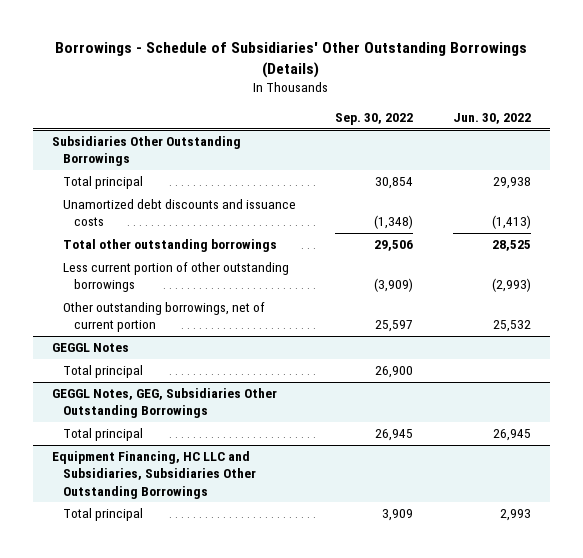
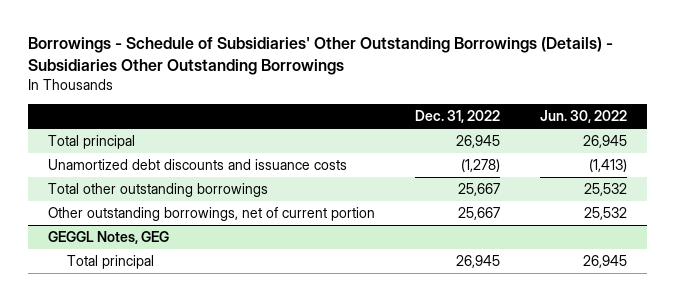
- Borrowings - Schedule of Subsidiaries' Other Outstanding Borrowings (Details)
+ Borrowings - Schedule of Subsidiaries' Other Outstanding Borrowings (Details) - Subsidiaries Other Outstanding Borrowings
- | Sep. 30, 2022 | Jun. 30, 2022
+ | Dec. 31, 2022 | Jun. 30, 2022
- Subsidiaries Other Outstanding Borrowings
- Total principal | 30,854 | 29,938
+ Total principal | 26,945 | 26,945
- Total other outstanding borrowings | 29,506 | 28,525
- Less current portion of other outstanding borrowings | (3,909) | (2,993)
+ Total other outstanding borrowings | 25,667 | 25,532
- GEGGL Notes
- Total principal | 26,900 |
- GEGGL Notes, GEG, Subsidiaries Other Outstanding Borrowings
+ GEGGL Notes, GEG
- Equipment Financing, HC LLC and Subsidiaries, Subsidiaries Other Outstanding Borrowings
- Total principal | 3,909 | 2,993

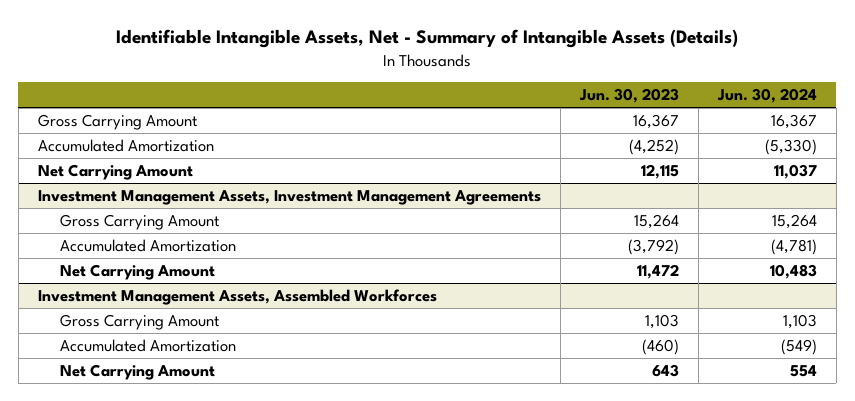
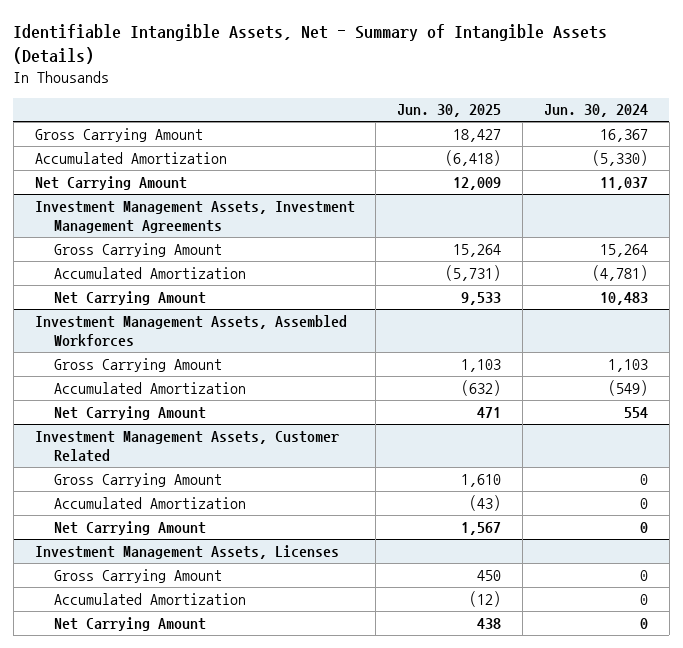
- | Jun. 30, 2023 | Jun. 30, 2024
+ | Jun. 30, 2025 | Jun. 30, 2024
+ Investment Management Assets, Customer Related
+ Gross Carrying Amount | 1,610 | 0
+ Accumulated Amortization | (43) | 0
+ Net Carrying Amount | 1,567 | 0
+ Investment Management Assets, Licenses
+ Gross Carrying Amount | 450 | 0
+ Accumulated Amortization | (12) | 0
+ Net Carrying Amount | 438 | 0

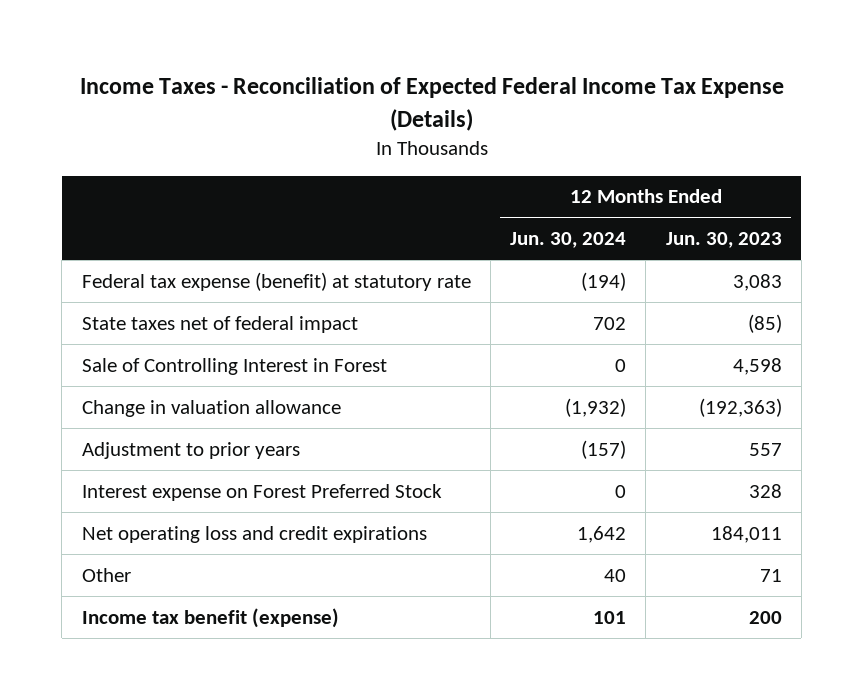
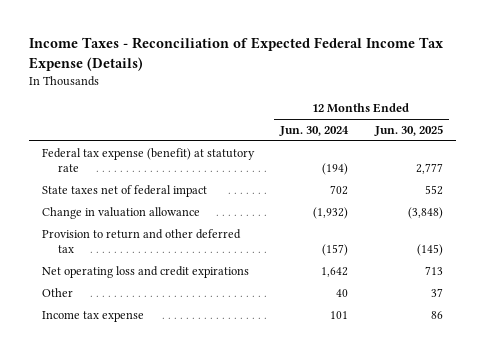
- | 12 Months Ended Jun. 30, 2024 | 12 Months Ended Jun. 30, 2023
+ | 12 Months Ended Jun. 30, 2024 | 12 Months Ended Jun. 30, 2025
- Sale of Controlling Interest in Forest | 0 | 4,598
- Adjustment to prior years | (157) | 557
- Interest expense on Forest Preferred Stock | 0 | 328
+ Provision to return and other deferred tax | (157) | (145)
- Income tax benefit (expense) | 101 | 200
+ Income tax expense | 101 | 86

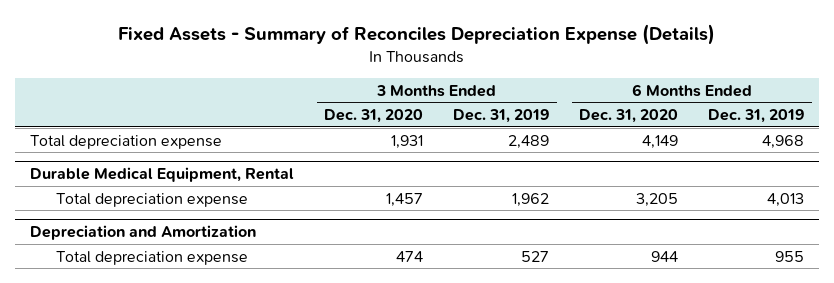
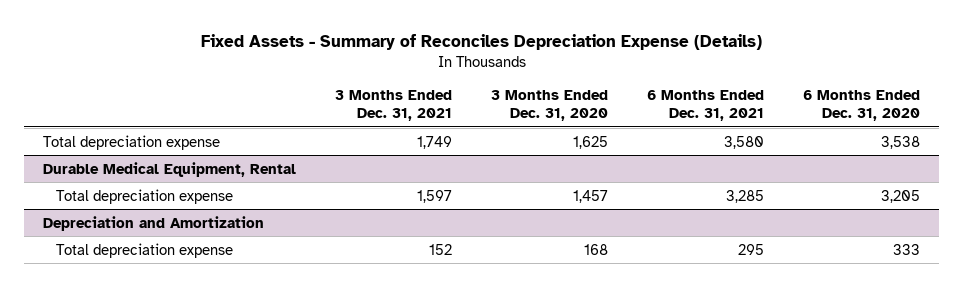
- | 3 Months Ended Dec. 31, 2020 | 3 Months Ended Dec. 31, 2019 | 6 Months Ended Dec. 31, 2020 | 6 Months Ended Dec. 31, 2019
+ | 3 Months Ended Dec. 31, 2021 | 3 Months Ended Dec. 31, 2020 | 6 Months Ended Dec. 31, 2021 | 6 Months Ended Dec. 31, 2020
- Total depreciation expense | 1,931 | 2,489 | 4,149 | 4,968
+ Total depreciation expense | 1,749 | 1,625 | 3,580 | 3,538
@ Depreciation and Amortization
- Total depreciation expense | 474 | 527 | 944 | 955
+ Total depreciation expense | 152 | 168 | 295 | 333

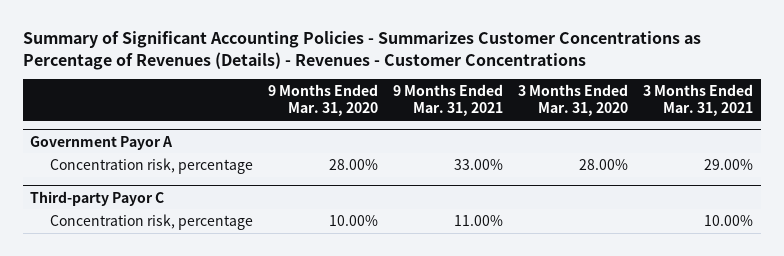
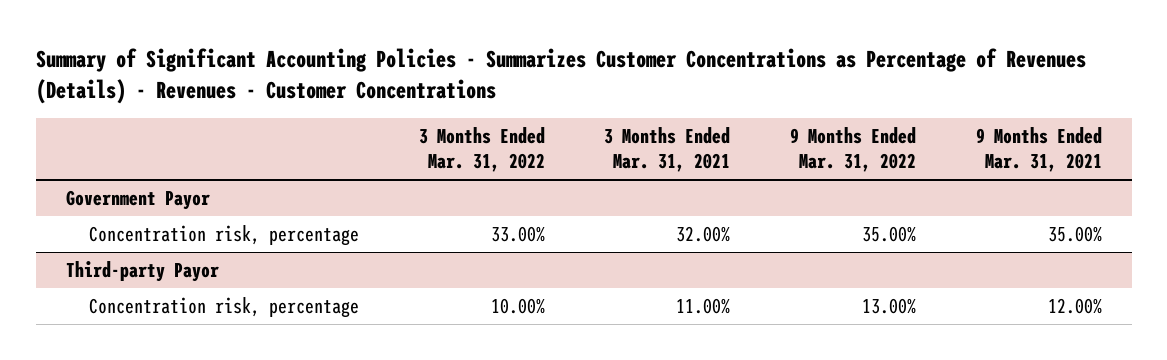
- | 9 Months Ended Mar. 31, 2020 | 9 Months Ended Mar. 31, 2021 | 3 Months Ended Mar. 31, 2020 | 3 Months Ended Mar. 31, 2021
+ | 3 Months Ended Mar. 31, 2022 | 3 Months Ended Mar. 31, 2021 | 9 Months Ended Mar. 31, 2022 | 9 Months Ended Mar. 31, 2021
- Government Payor A
- Concentration risk, percentage | 28.00% | 33.00% | 28.00% | 29.00%
- Third-party Payor C
- Concentration risk, percentage | 10.00% | 11.00% | | 10.00%
+ Government Payor
+ Concentration risk, percentage | 33.00% | 32.00% | 35.00% | 35.00%
+ Third-party Payor
+ Concentration risk, percentage | 10.00% | 11.00% | 13.00% | 12.00%

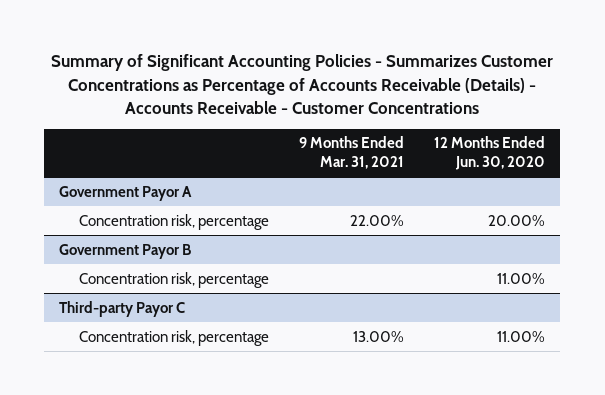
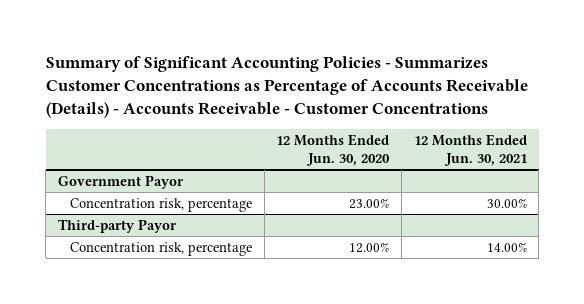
- | 9 Months Ended Mar. 31, 2021 | 12 Months Ended Jun. 30, 2020
+ | 12 Months Ended Jun. 30, 2020 | 12 Months Ended Jun. 30, 2021
- Government Payor A
- Concentration risk, percentage | 22.00% | 20.00%
- Government Payor B
- Concentration risk, percentage | | 11.00%
- Third-party Payor C
- Concentration risk, percentage | 13.00% | 11.00%
+ Government Payor
+ Concentration risk, percentage | 23.00% | 30.00%
+ Third-party Payor
+ Concentration risk, percentage | 12.00% | 14.00%

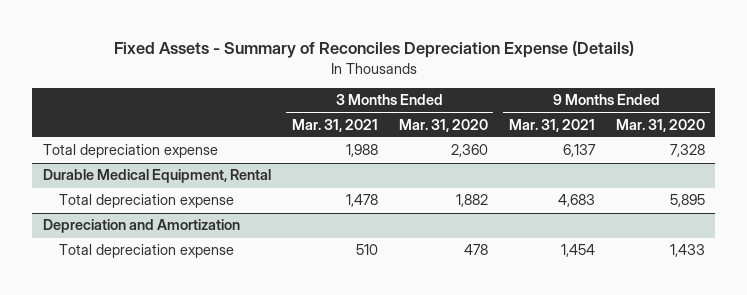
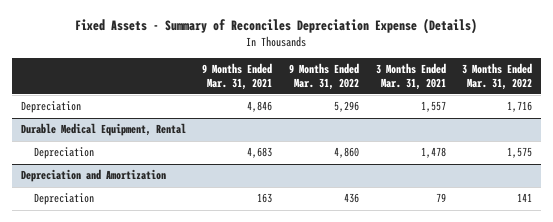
- | 3 Months Ended Mar. 31, 2021 | 3 Months Ended Mar. 31, 2020 | 9 Months Ended Mar. 31, 2021 | 9 Months Ended Mar. 31, 2020
+ | 9 Months Ended Mar. 31, 2021 | 9 Months Ended Mar. 31, 2022 | 3 Months Ended Mar. 31, 2021 | 3 Months Ended Mar. 31, 2022
- Total depreciation expense | 1,988 | 2,360 | 6,137 | 7,328
+ Depreciation | 4,846 | 5,296 | 1,557 | 1,716
@ Durable Medical Equipment, Rental
- Total depreciation expense | 1,478 | 1,882 | 4,683 | 5,895
+ Depreciation | 4,683 | 4,860 | 1,478 | 1,575
@ Depreciation and Amortization
- Total depreciation expense | 510 | 478 | 1,454 | 1,433
+ Depreciation | 163 | 436 | 79 | 141

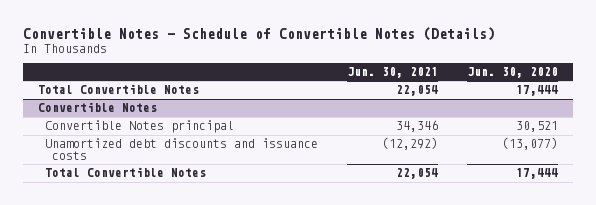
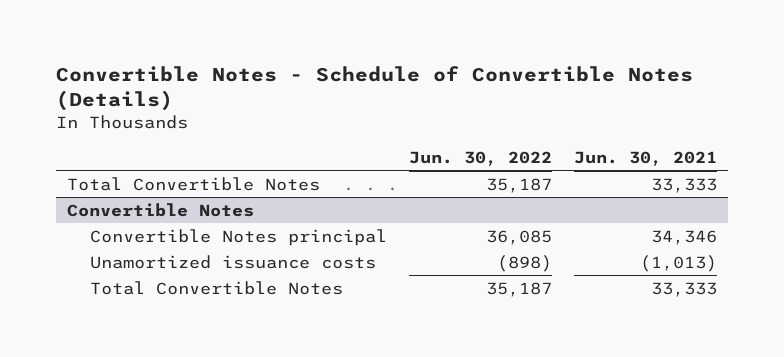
- | Jun. 30, 2021 | Jun. 30, 2020
+ | Jun. 30, 2022 | Jun. 30, 2021
- Total Convertible Notes | 22,054 | 17,444
+ Total Convertible Notes | 35,187 | 33,333
@ Convertible Notes
- Unamortized debt discounts and issuance costs | (12,292) | (13,077)
- Total Convertible Notes | 22,054 | 17,444
+ Unamortized issuance costs | (898) | (1,013)
+ Total Convertible Notes | 35,187 | 33,333

